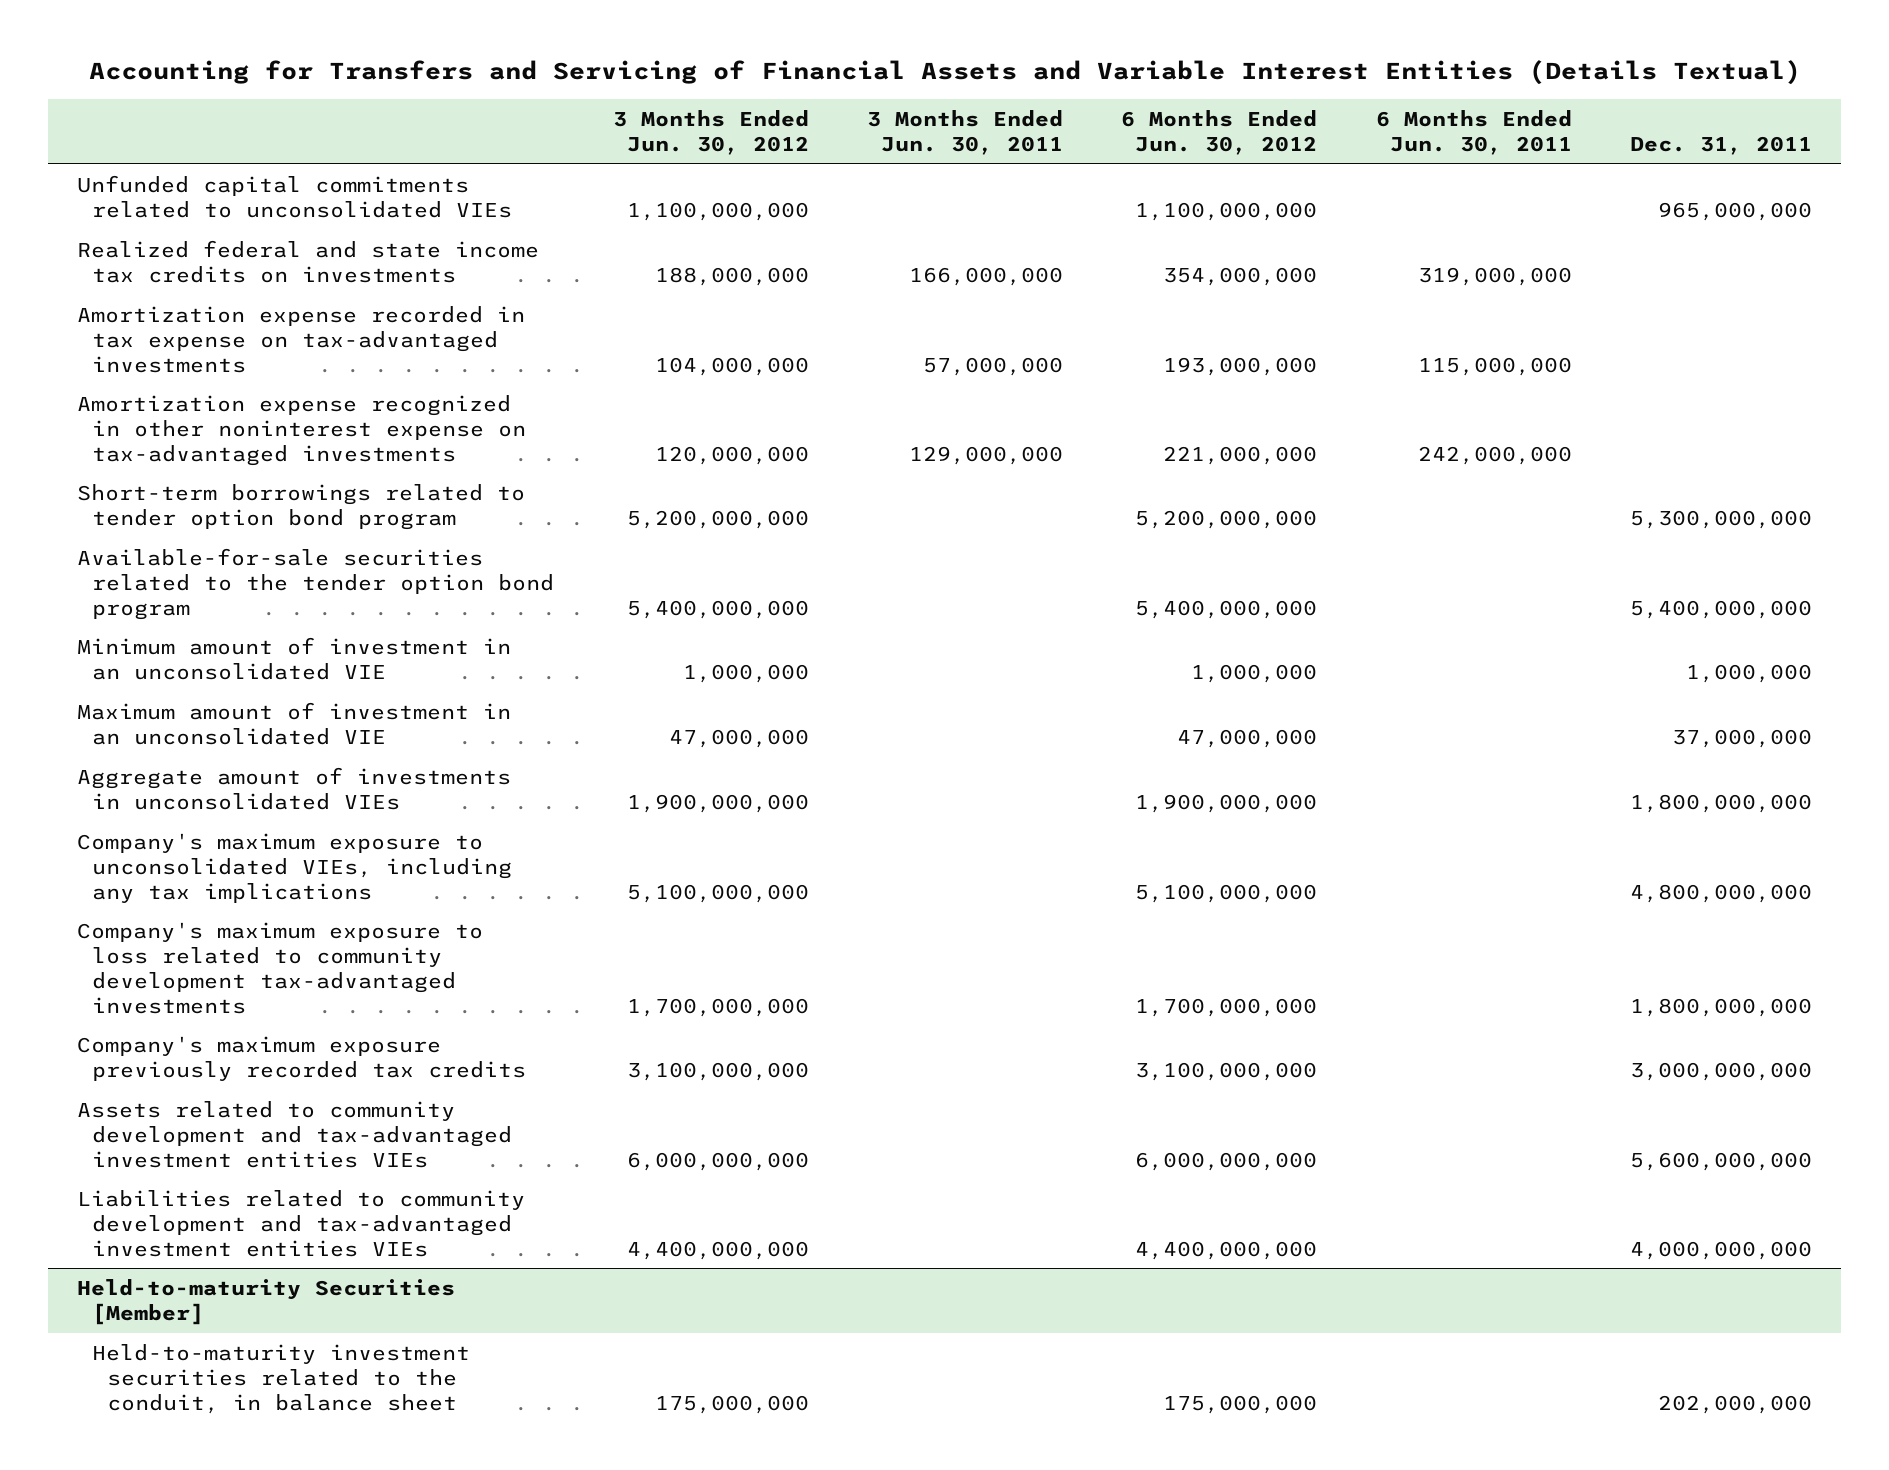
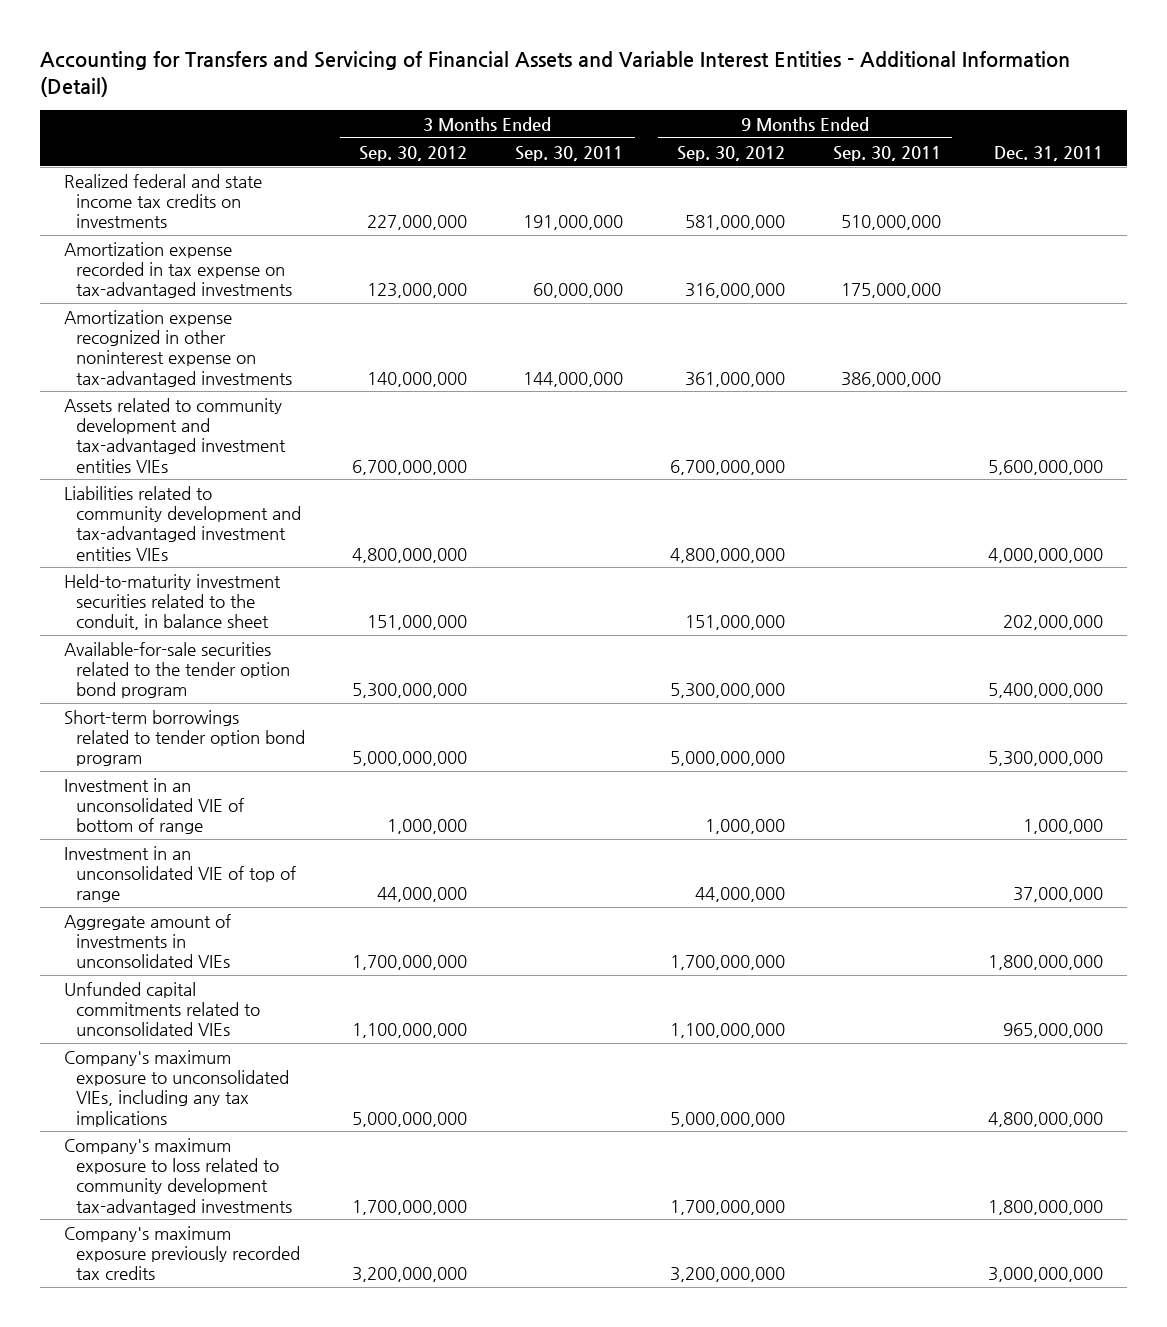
- Accounting for Transfers and Servicing of Financial Assets and Variable Interest Entities (Details Textual)
+ Accounting for Transfers and Servicing of Financial Assets and Variable Interest Entities - Additional Information (Detail)
- | 3 Months Ended Jun. 30, 2012 | 3 Months Ended Jun. 30, 2011 | 6 Months Ended Jun. 30, 2012 | 6 Months Ended Jun. 30, 2011 | Dec. 31, 2011
+ | 3 Months Ended Sep. 30, 2012 | 3 Months Ended Sep. 30, 2011 | 9 Months Ended Sep. 30, 2012 | 9 Months Ended Sep. 30, 2011 | Dec. 31, 2011
moved up: Assets related to community development and tax-advantaged investment entities VIEs | 6,700,000,000 | | 6,700,000,000 | | 5,600,000,000
moved up: Liabilities related to community development and tax-advantaged investment entities VIEs | 4,800,000,000 | | 4,800,000,000 | | 4,000,000,000
+ Held-to-maturity investment securities related to the conduit, in balance sheet | 151,000,000 | | 151,000,000 | | 202,000,000
- Minimum amount of investment in an unconsolidated VIE | 1,000,000 | | 1,000,000 | | 1,000,000
- Maximum amount of investment in an unconsolidated VIE | 47,000,000 | | 47,000,000 | | 37,000,000
moved down: Short-term borrowings related to tender option bond program | 5,000,000,000 | | 5,000,000,000 | | 5,300,000,000
+ Investment in an unconsolidated VIE of bottom of range | 1,000,000 | | 1,000,000 | | 1,000,000
+ Investment in an unconsolidated VIE of top of range | 44,000,000 | | 44,000,000 | | 37,000,000
moved down: Unfunded capital commitments related to unconsolidated VIEs | 1,100,000,000 | | 1,100,000,000 | | 965,000,000
- Held-to-maturity Securities [Member]
- Held-to-maturity investment securities related to the conduit, in balance sheet | 175,000,000 | | 175,000,000 | | 202,000,000

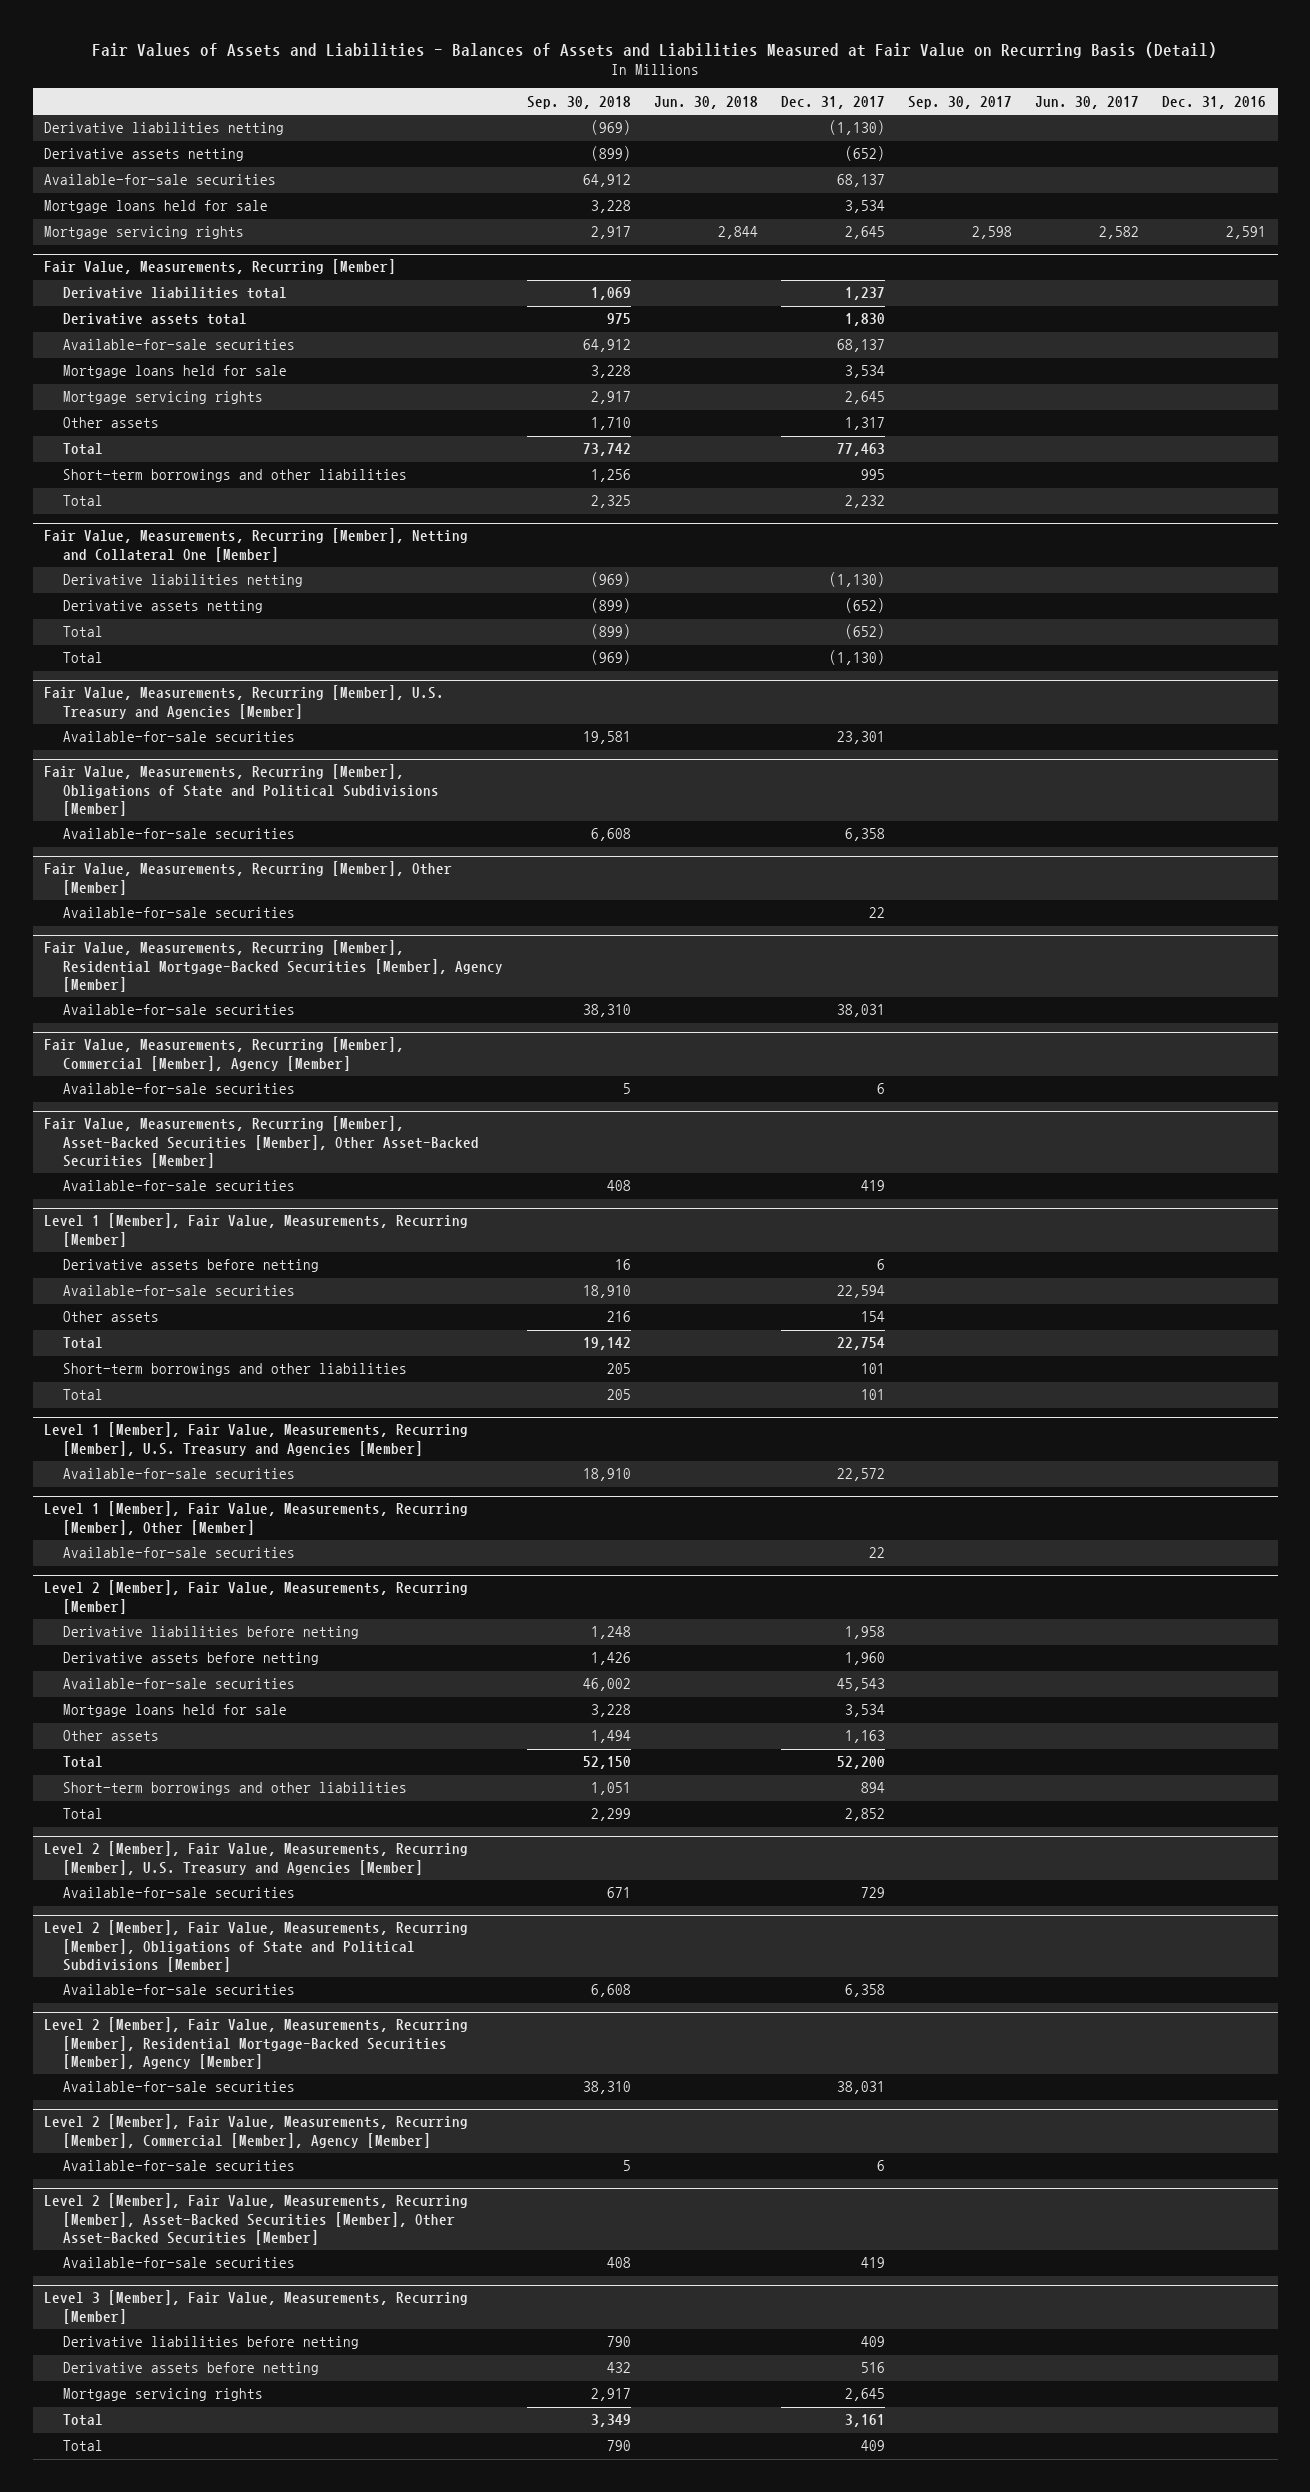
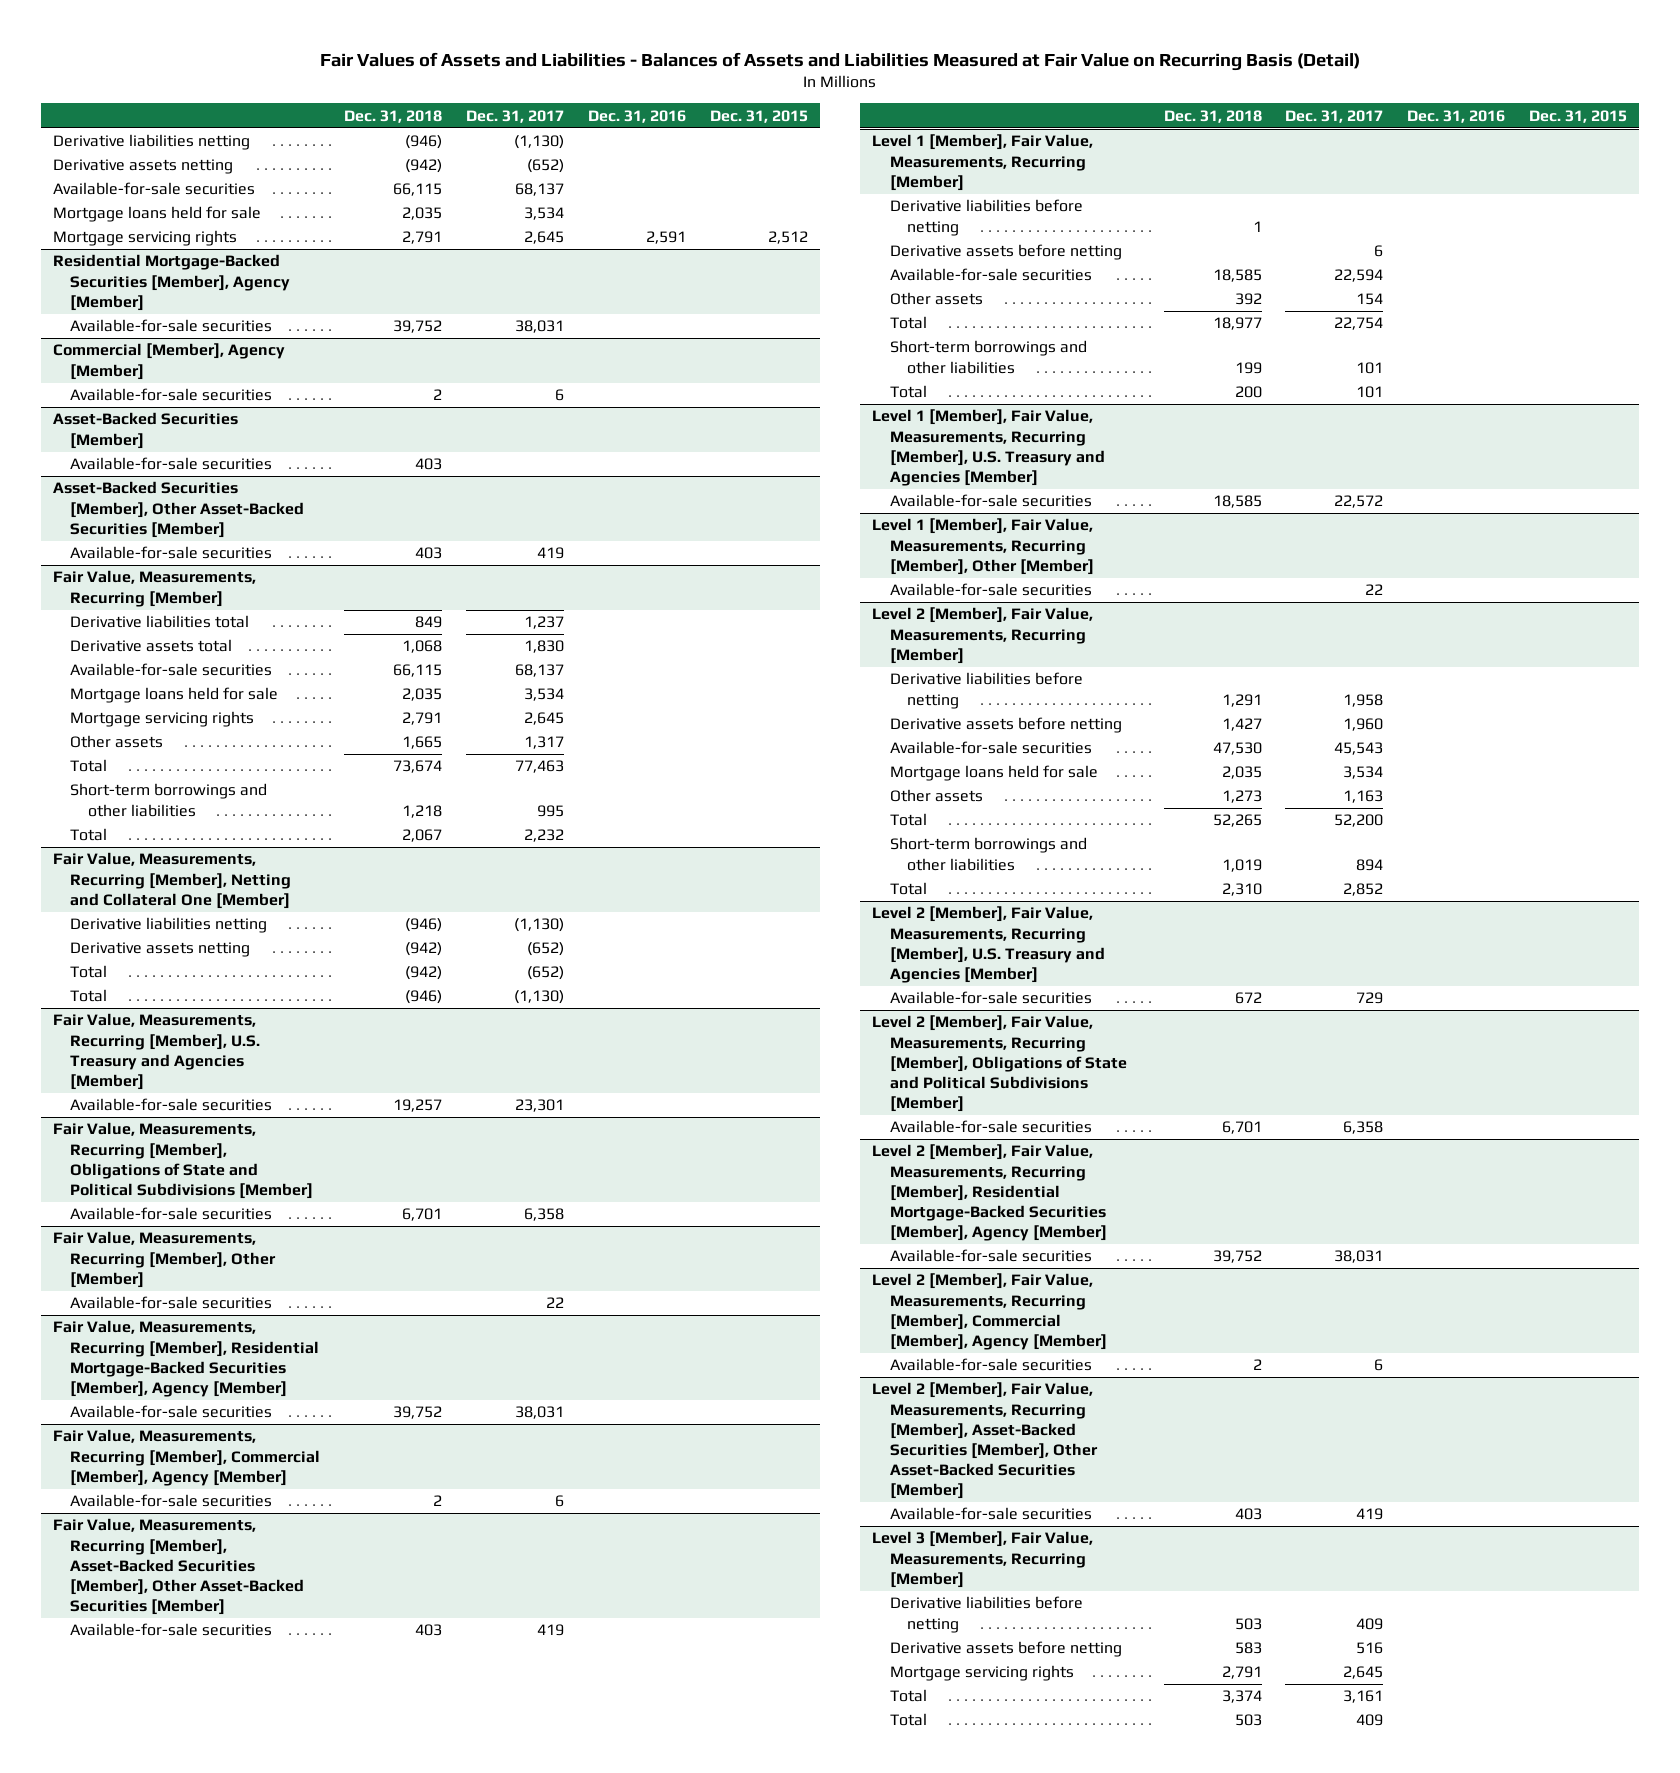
- | Sep. 30, 2018 | Jun. 30, 2018 | Dec. 31, 2017 | Sep. 30, 2017 | Jun. 30, 2017 | Dec. 31, 2016
+ | Dec. 31, 2018 | Dec. 31, 2017 | Dec. 31, 2016 | Dec. 31, 2015
+ Residential Mortgage-Backed Securities [Member], Agency [Member]
+ Available-for-sale securities | 39,752 | 38,031 | |
+ Commercial [Member], Agency [Member]
+ Available-for-sale securities | 2 | 6 | |
+ Asset-Backed Securities [Member]
+ Available-for-sale securities | 403 | | |
+ Asset-Backed Securities [Member], Other Asset-Backed Securities [Member]
+ Available-for-sale securities | 403 | 419 | |
@ Level 1 [Member], Fair Value, Measurements, Recurring [Member]
+ Derivative liabilities before netting | 1 | | |

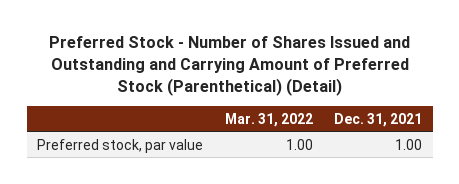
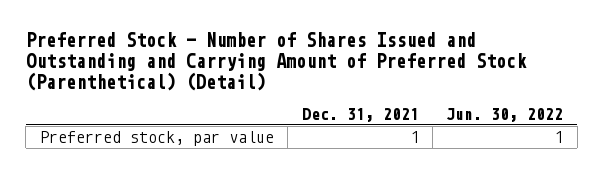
- | Mar. 31, 2022 | Dec. 31, 2021
+ | Dec. 31, 2021 | Jun. 30, 2022
- Preferred stock, par value | 1.00 | 1.00
+ Preferred stock, par value | 1 | 1

